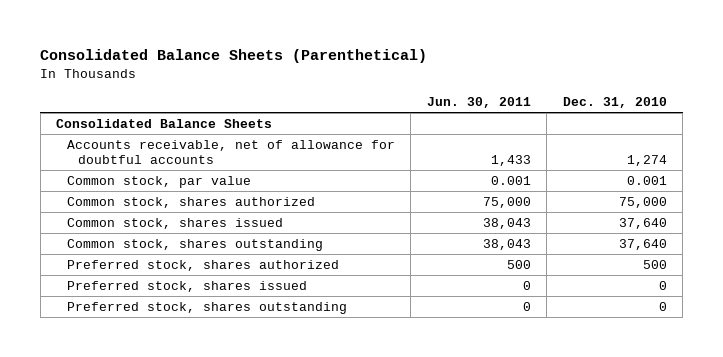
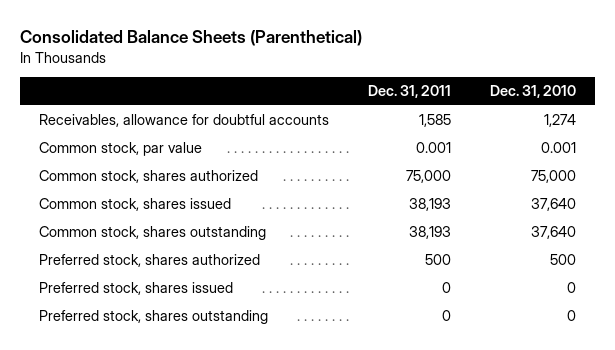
- | Jun. 30, 2011 | Dec. 31, 2010
+ | Dec. 31, 2011 | Dec. 31, 2010
- Consolidated Balance Sheets
- Accounts receivable, net of allowance for doubtful accounts | 1,433 | 1,274
+ Receivables, allowance for doubtful accounts | 1,585 | 1,274

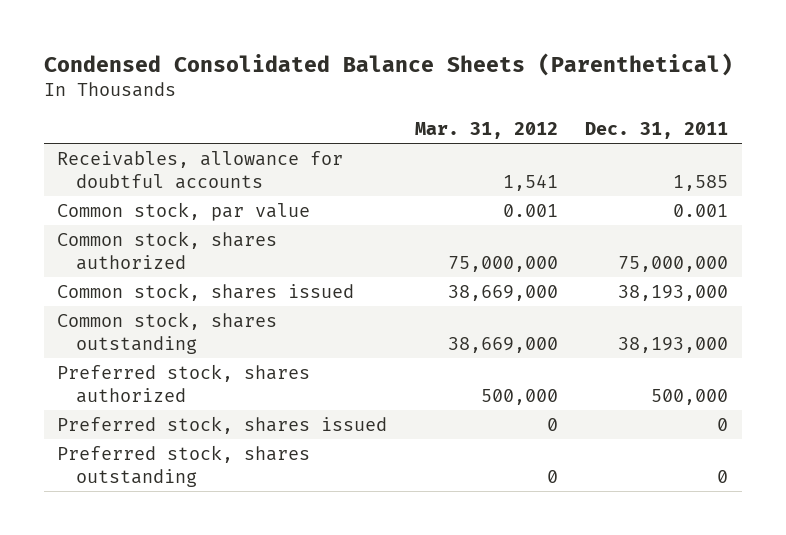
- Consolidated Balance Sheets (Parenthetical)
+ Condensed Consolidated Balance Sheets (Parenthetical)
- | Dec. 31, 2011 | Dec. 31, 2010
+ | Mar. 31, 2012 | Dec. 31, 2011
- Common stock, shares authorized | 75,000 | 75,000
- Common stock, shares issued | 38,193 | 37,640
- Common stock, shares outstanding | 38,193 | 37,640
- Preferred stock, shares authorized | 500 | 500
+ Common stock, shares authorized | 75,000,000 | 75,000,000
+ Common stock, shares issued | 38,669,000 | 38,193,000
+ Common stock, shares outstanding | 38,669,000 | 38,193,000
+ Preferred stock, shares authorized | 500,000 | 500,000

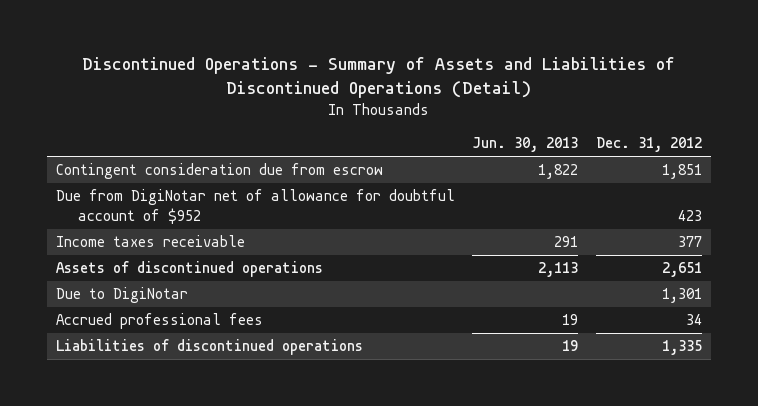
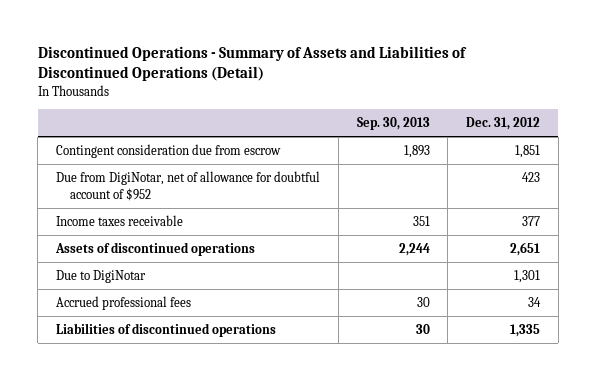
- | Jun. 30, 2013 | Dec. 31, 2012
+ | Sep. 30, 2013 | Dec. 31, 2012
- Due from DigiNotar net of allowance for doubtful account of $952 | | 423
+ Due from DigiNotar, net of allowance for doubtful account of $952 | | 423

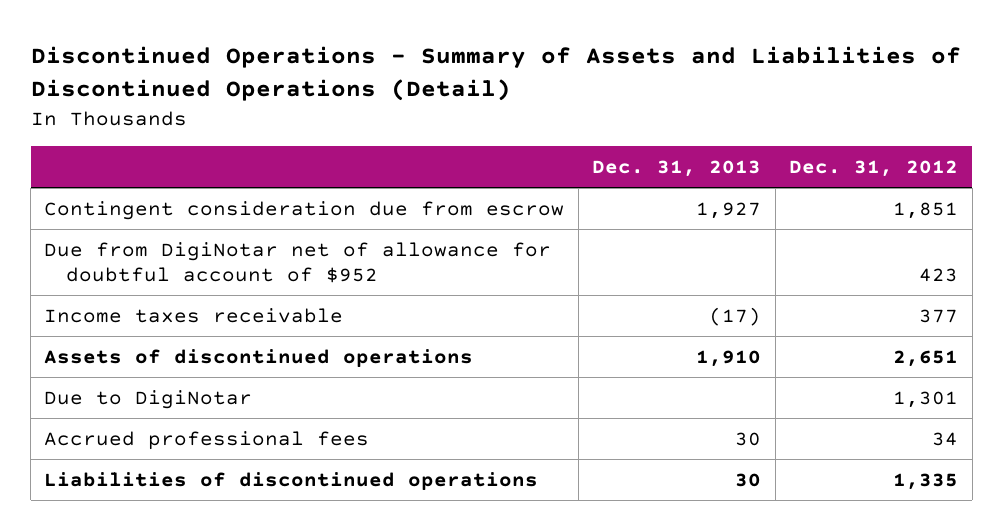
- | Sep. 30, 2013 | Dec. 31, 2012
+ | Dec. 31, 2013 | Dec. 31, 2012
- Due from DigiNotar, net of allowance for doubtful account of $952 | | 423
+ Due from DigiNotar net of allowance for doubtful account of $952 | | 423

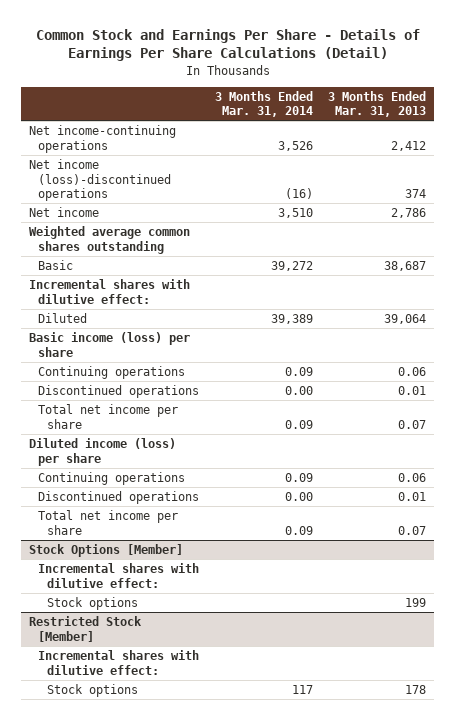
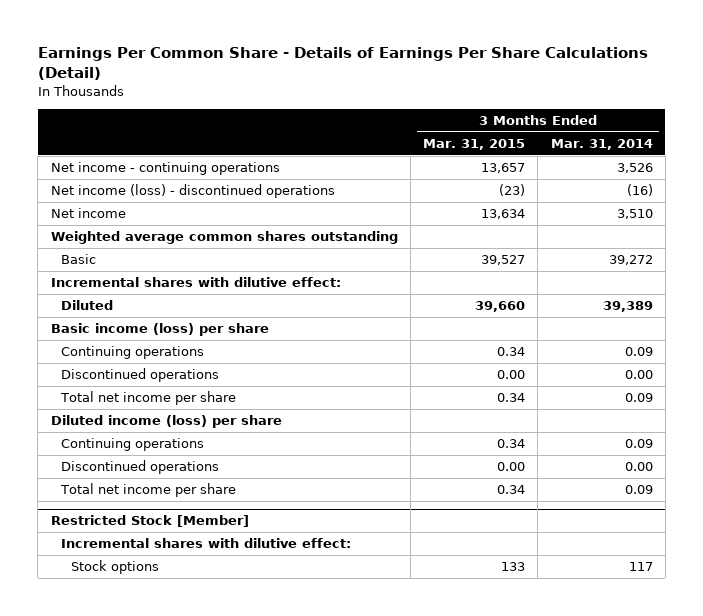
- Common Stock and Earnings Per Share - Details of Earnings Per Share Calculations (Detail)
+ Earnings Per Common Share - Details of Earnings Per Share Calculations (Detail)
- | 3 Months Ended Mar. 31, 2014 | 3 Months Ended Mar. 31, 2013
+ | 3 Months Ended Mar. 31, 2015 | 3 Months Ended Mar. 31, 2014
- Net income-continuing operations | 3,526 | 2,412
- Net income (loss)-discontinued operations | (16) | 374
+ Net income - continuing operations | 13,657 | 3,526
+ Net income (loss) - discontinued operations | (23) | (16)
- Stock Options [Member]
- Incremental shares with dilutive effect:
- Stock options | | 199

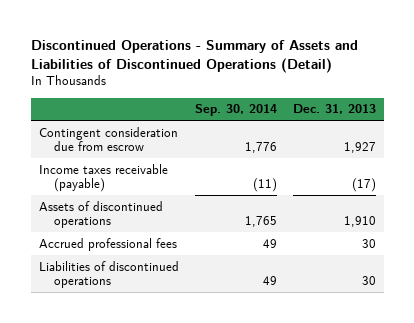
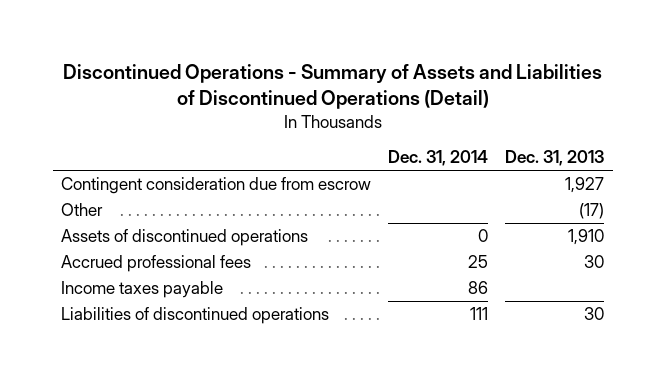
- | Sep. 30, 2014 | Dec. 31, 2013
+ | Dec. 31, 2014 | Dec. 31, 2013
- Income taxes receivable (payable) | (11) | (17)
+ Other | | (17)
+ Income taxes payable | 86 |

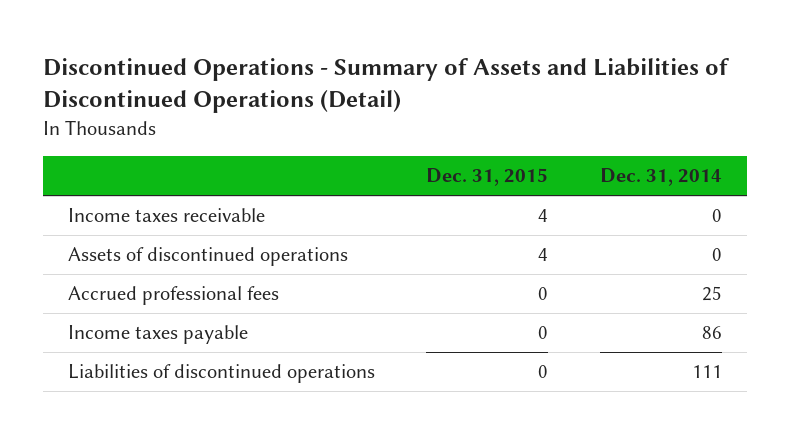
- | Dec. 31, 2014 | Dec. 31, 2013
+ | Dec. 31, 2015 | Dec. 31, 2014
- Contingent consideration due from escrow | | 1,927
- Other | | (17)
+ Income taxes receivable | 4 | 0

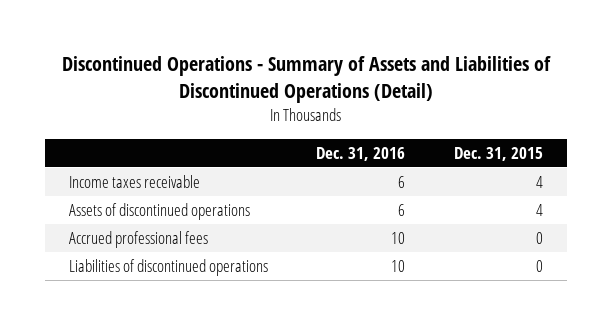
- | Dec. 31, 2015 | Dec. 31, 2014
+ | Dec. 31, 2016 | Dec. 31, 2015
- Income taxes payable | 0 | 86

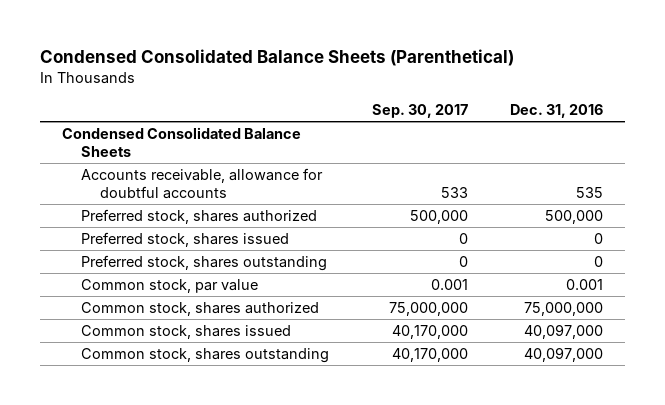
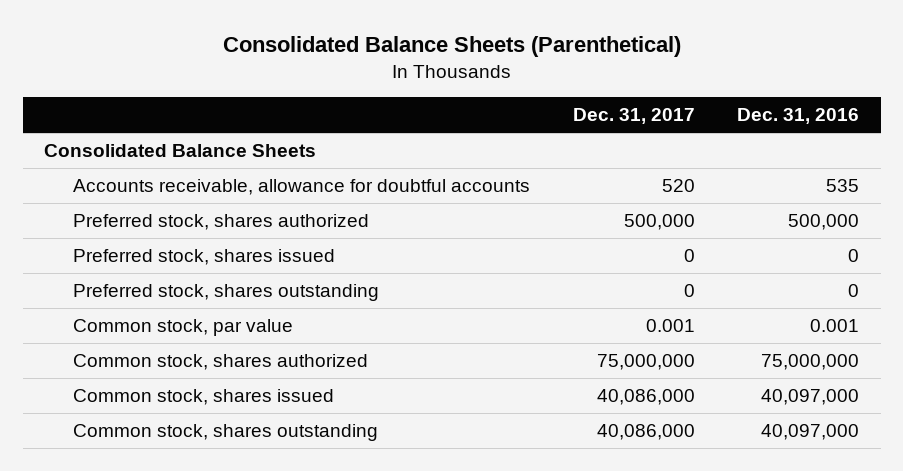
- Condensed Consolidated Balance Sheets (Parenthetical)
+ Consolidated Balance Sheets (Parenthetical)
- | Sep. 30, 2017 | Dec. 31, 2016
+ | Dec. 31, 2017 | Dec. 31, 2016
- Condensed Consolidated Balance Sheets
+ Consolidated Balance Sheets

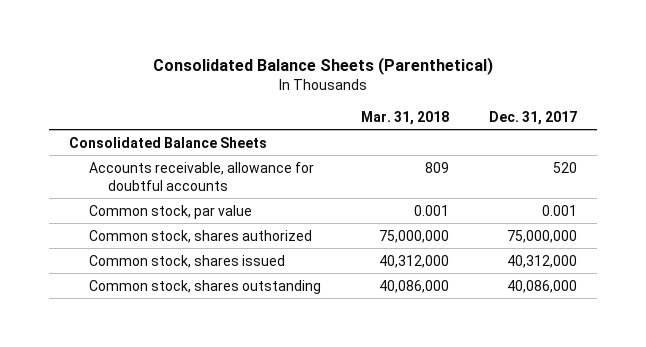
- | Dec. 31, 2017 | Dec. 31, 2016
+ | Mar. 31, 2018 | Dec. 31, 2017
- Preferred stock, shares authorized | 500,000 | 500,000
- Preferred stock, shares issued | 0 | 0
- Preferred stock, shares outstanding | 0 | 0
- Common stock, shares issued | 40,086,000 | 40,097,000
+ Common stock, shares issued | 40,312,000 | 40,312,000

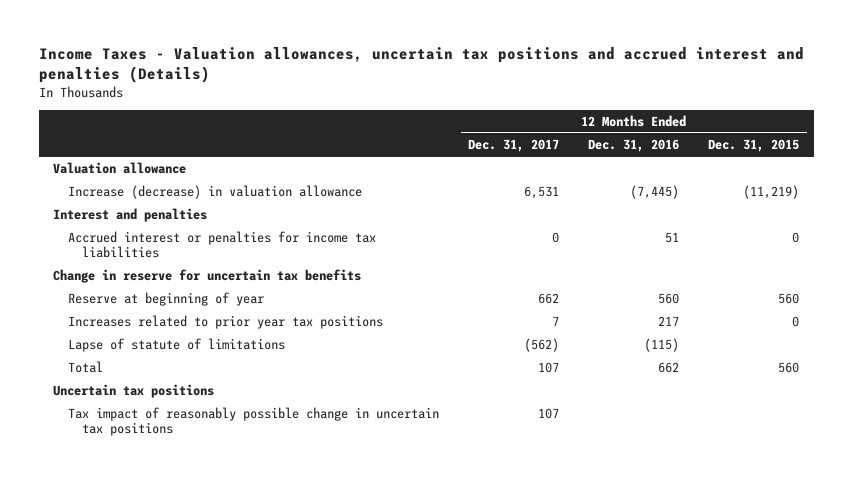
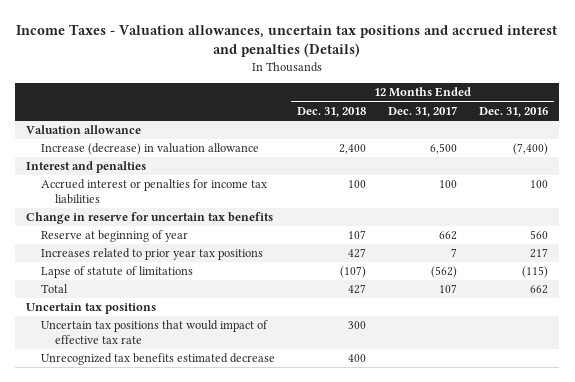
- | 12 Months Ended Dec. 31, 2017 | 12 Months Ended Dec. 31, 2016 | 12 Months Ended Dec. 31, 2015
+ | 12 Months Ended Dec. 31, 2018 | 12 Months Ended Dec. 31, 2017 | 12 Months Ended Dec. 31, 2016
- Increase (decrease) in valuation allowance | 6,531 | (7,445) | (11,219)
+ Increase (decrease) in valuation allowance | 2,400 | 6,500 | (7,400)
- Accrued interest or penalties for income tax liabilities | 0 | 51 | 0
+ Accrued interest or penalties for income tax liabilities | 100 | 100 | 100
- Tax impact of reasonably possible change in uncertain tax positions | 107 | |
+ Uncertain tax positions that would impact of effective tax rate | 300 | |
+ Unrecognized tax benefits estimated decrease | 400 | |

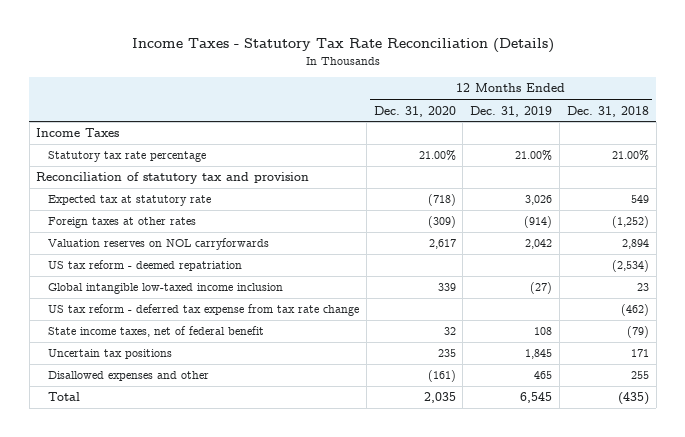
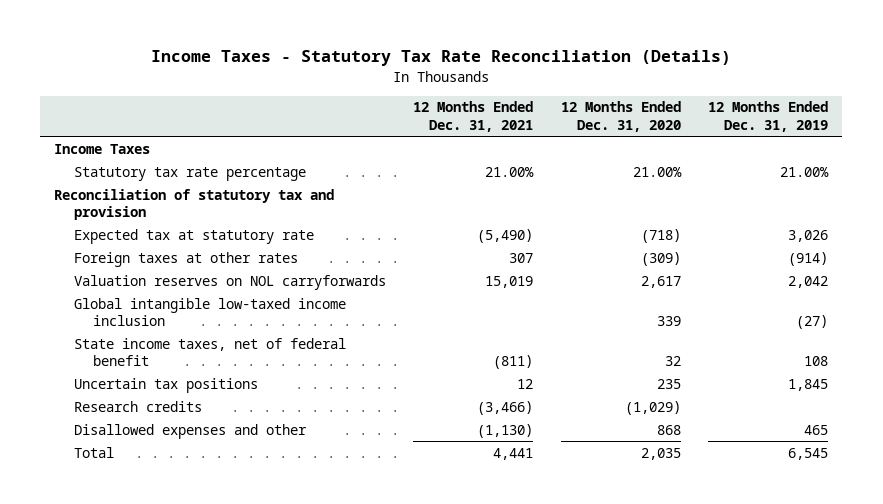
- | 12 Months Ended Dec. 31, 2020 | 12 Months Ended Dec. 31, 2019 | 12 Months Ended Dec. 31, 2018
+ | 12 Months Ended Dec. 31, 2021 | 12 Months Ended Dec. 31, 2020 | 12 Months Ended Dec. 31, 2019
- US tax reform - deemed repatriation | | | (2,534)
- US tax reform - deferred tax expense from tax rate change | | | (462)
- Disallowed expenses and other | (161) | 465 | 255
+ Research credits | (3,466) | (1,029) |
+ Disallowed expenses and other | (1,130) | 868 | 465

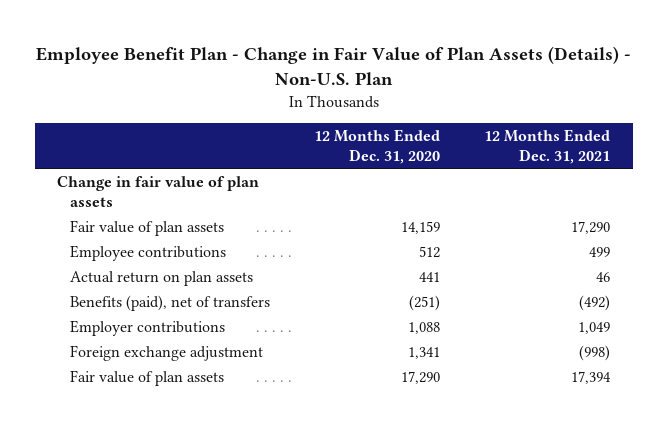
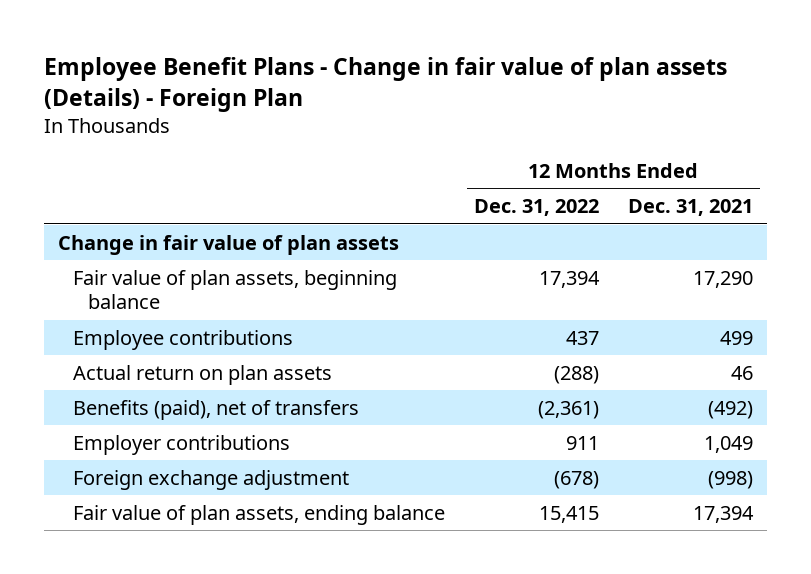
- Employee Benefit Plan - Change in Fair Value of Plan Assets (Details) - Non-U.S. Plan
+ Employee Benefit Plans - Change in fair value of plan assets (Details) - Foreign Plan
- | 12 Months Ended Dec. 31, 2020 | 12 Months Ended Dec. 31, 2021
+ | 12 Months Ended Dec. 31, 2022 | 12 Months Ended Dec. 31, 2021
- Fair value of plan assets | 14,159 | 17,290
+ Fair value of plan assets, beginning balance | 17,394 | 17,290
- Fair value of plan assets | 17,290 | 17,394
+ Fair value of plan assets, ending balance | 15,415 | 17,394

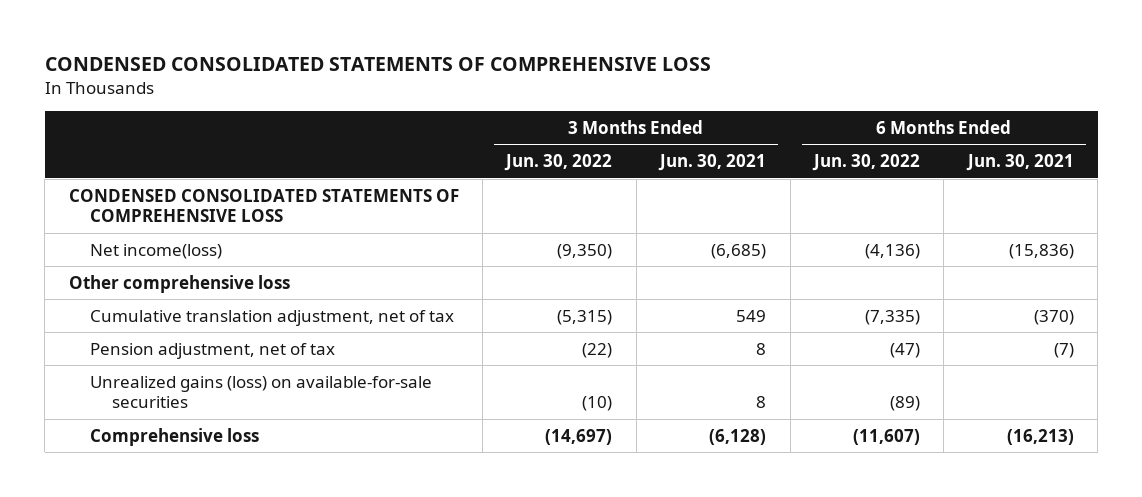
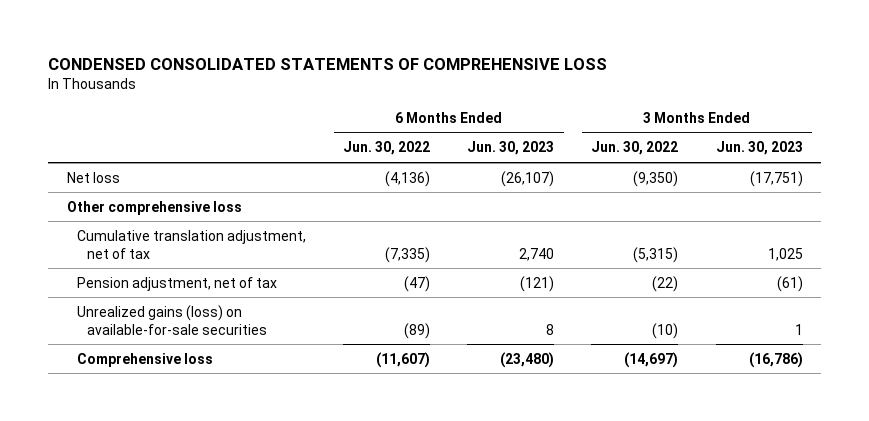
- | 3 Months Ended Jun. 30, 2022 | 3 Months Ended Jun. 30, 2021 | 6 Months Ended Jun. 30, 2022 | 6 Months Ended Jun. 30, 2021
+ | 6 Months Ended Jun. 30, 2022 | 6 Months Ended Jun. 30, 2023 | 3 Months Ended Jun. 30, 2022 | 3 Months Ended Jun. 30, 2023
- CONDENSED CONSOLIDATED STATEMENTS OF COMPREHENSIVE LOSS
- Net income(loss) | (9,350) | (6,685) | (4,136) | (15,836)
+ Net loss | (4,136) | (26,107) | (9,350) | (17,751)

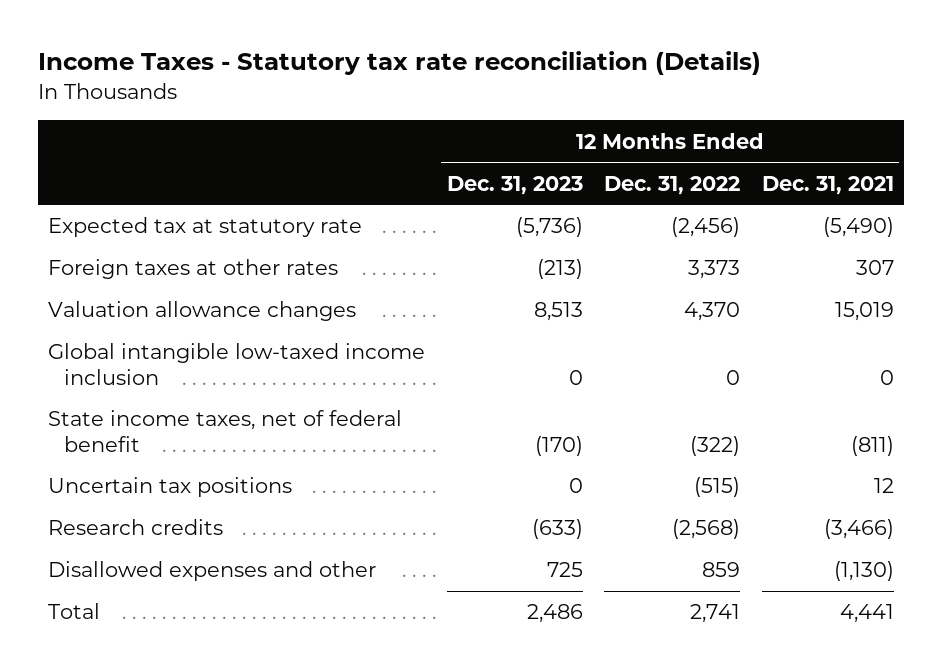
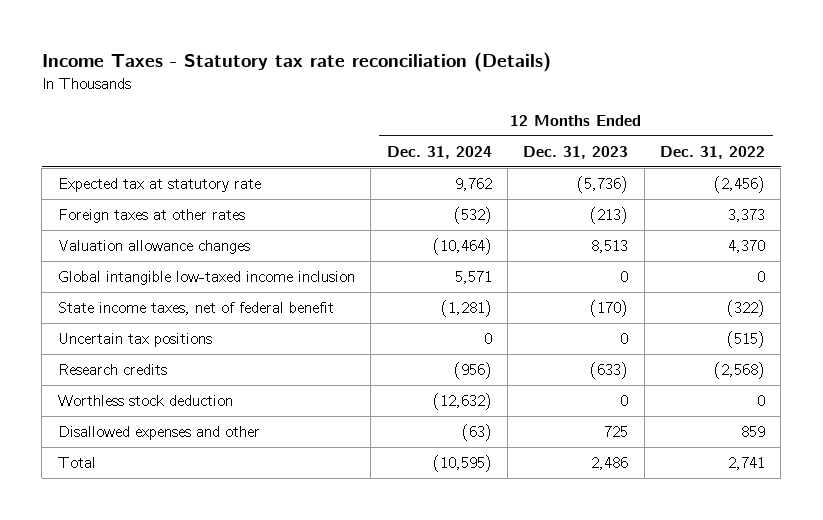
- | 12 Months Ended Dec. 31, 2023 | 12 Months Ended Dec. 31, 2022 | 12 Months Ended Dec. 31, 2021
+ | 12 Months Ended Dec. 31, 2024 | 12 Months Ended Dec. 31, 2023 | 12 Months Ended Dec. 31, 2022
+ Worthless stock deduction | (12,632) | 0 | 0

